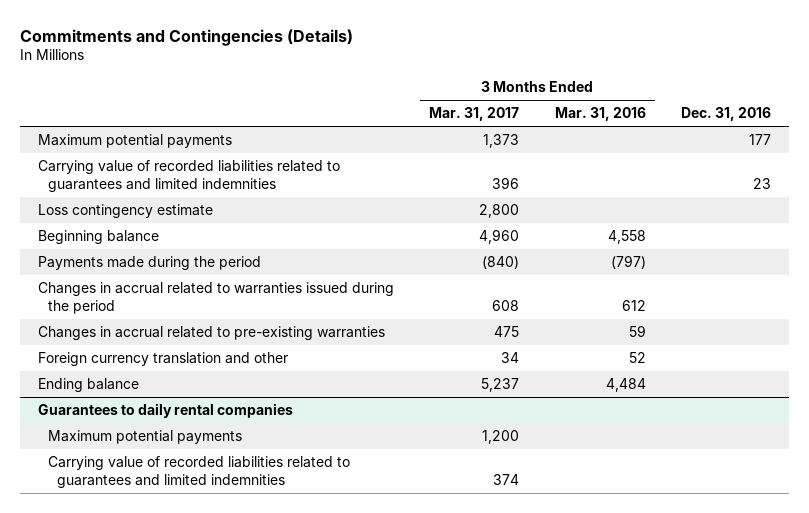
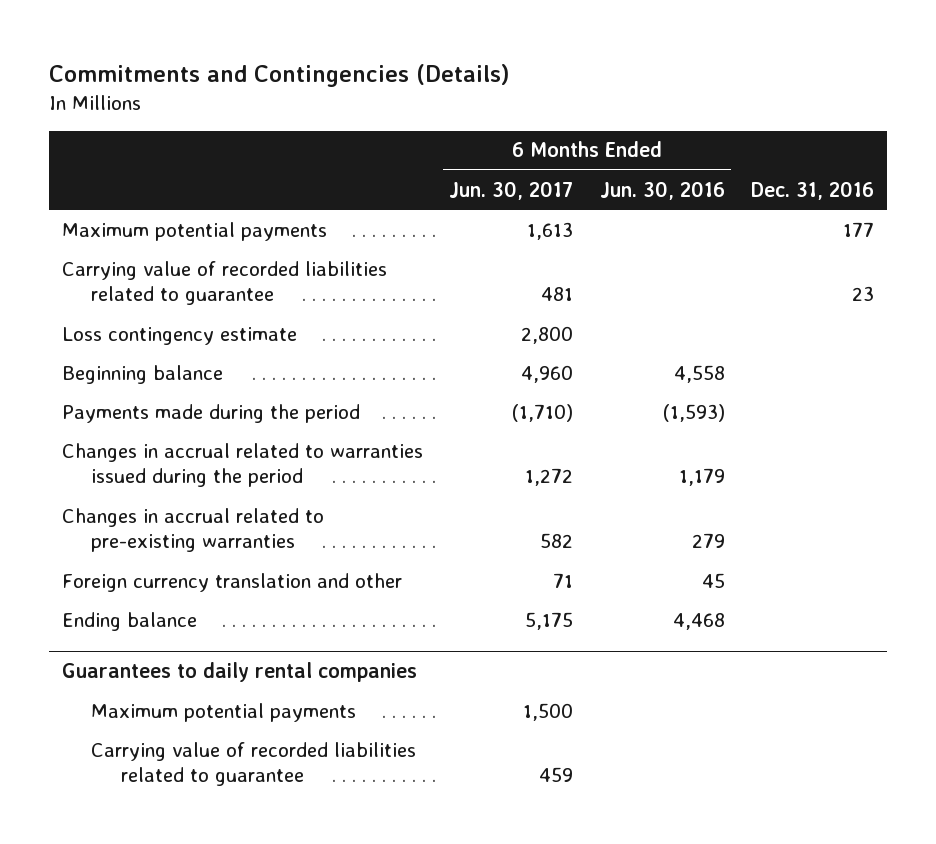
- | 3 Months Ended Mar. 31, 2017 | 3 Months Ended Mar. 31, 2016 | Dec. 31, 2016
+ | 6 Months Ended Jun. 30, 2017 | 6 Months Ended Jun. 30, 2016 | Dec. 31, 2016
- Carrying value of recorded liabilities related to guarantees and limited indemnities | 396 | | 23
+ Carrying value of recorded liabilities related to guarantee | 481 | | 23
@ Guarantees to daily rental companies
- Carrying value of recorded liabilities related to guarantees and limited indemnities | 374 | |
+ Carrying value of recorded liabilities related to guarantee | 459 | |

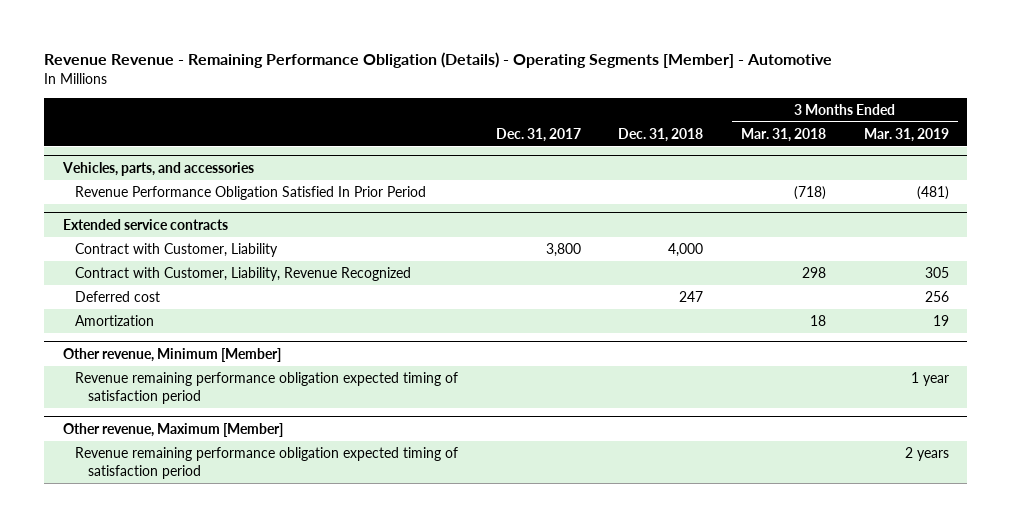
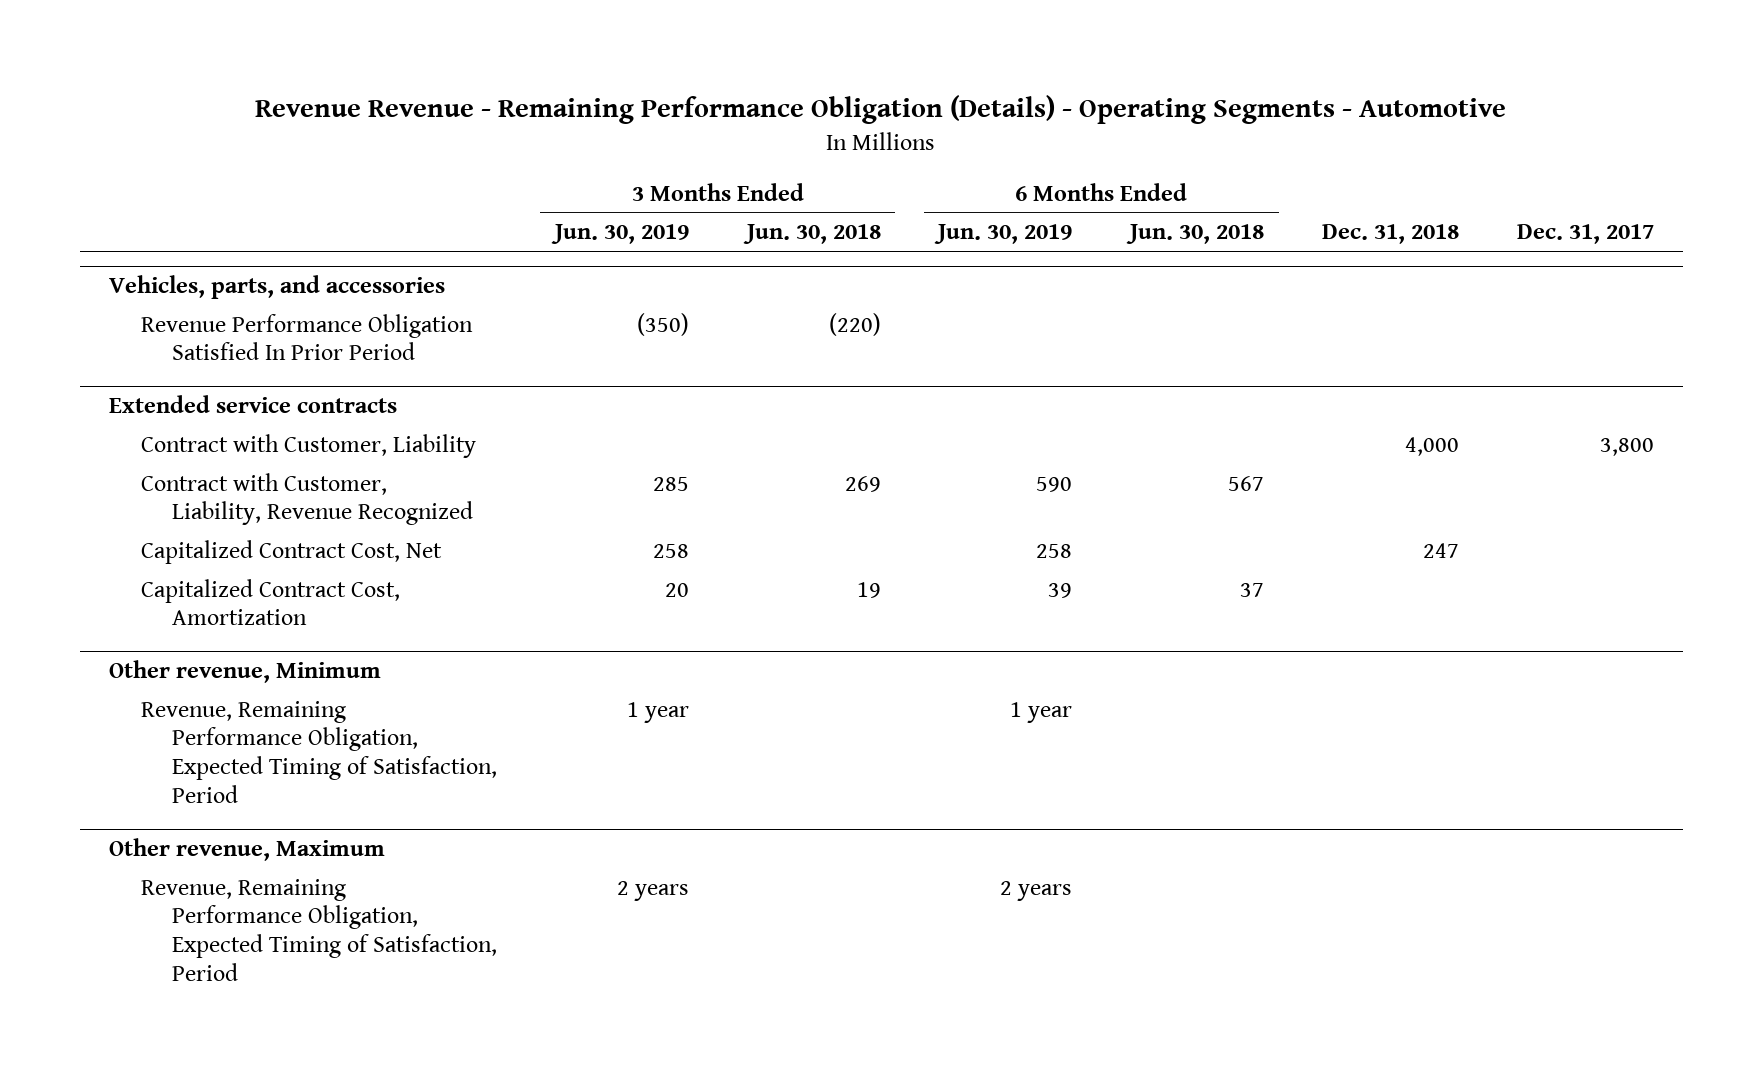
- Revenue Revenue - Remaining Performance Obligation (Details) - Operating Segments [Member] - Automotive
+ Revenue Revenue - Remaining Performance Obligation (Details) - Operating Segments - Automotive
- | Dec. 31, 2017 | Dec. 31, 2018 | 3 Months Ended Mar. 31, 2018 | 3 Months Ended Mar. 31, 2019
+ | 3 Months Ended Jun. 30, 2019 | 3 Months Ended Jun. 30, 2018 | 6 Months Ended Jun. 30, 2019 | 6 Months Ended Jun. 30, 2018 | Dec. 31, 2018 | Dec. 31, 2017
@ Extended service contracts
- Deferred cost | | 247 | | 256
- Amortization | | | 18 | 19
- Other revenue, Minimum [Member]
- Revenue remaining performance obligation expected timing of satisfaction period | | | | 1 year
- Other revenue, Maximum [Member]
- Revenue remaining performance obligation expected timing of satisfaction period | | | | 2 years
@ Extended service contracts
+ Capitalized Contract Cost, Net | 258 | | 258 | | 247 |
+ Capitalized Contract Cost, Amortization | 20 | 19 | 39 | 37 | |
+ Other revenue, Minimum
+ Revenue, Remaining Performance Obligation, Expected Timing of Satisfaction, Period | 1 year | | 1 year | | |
+ Other revenue, Maximum
+ Revenue, Remaining Performance Obligation, Expected Timing of Satisfaction, Period | 2 years | | 2 years | | |

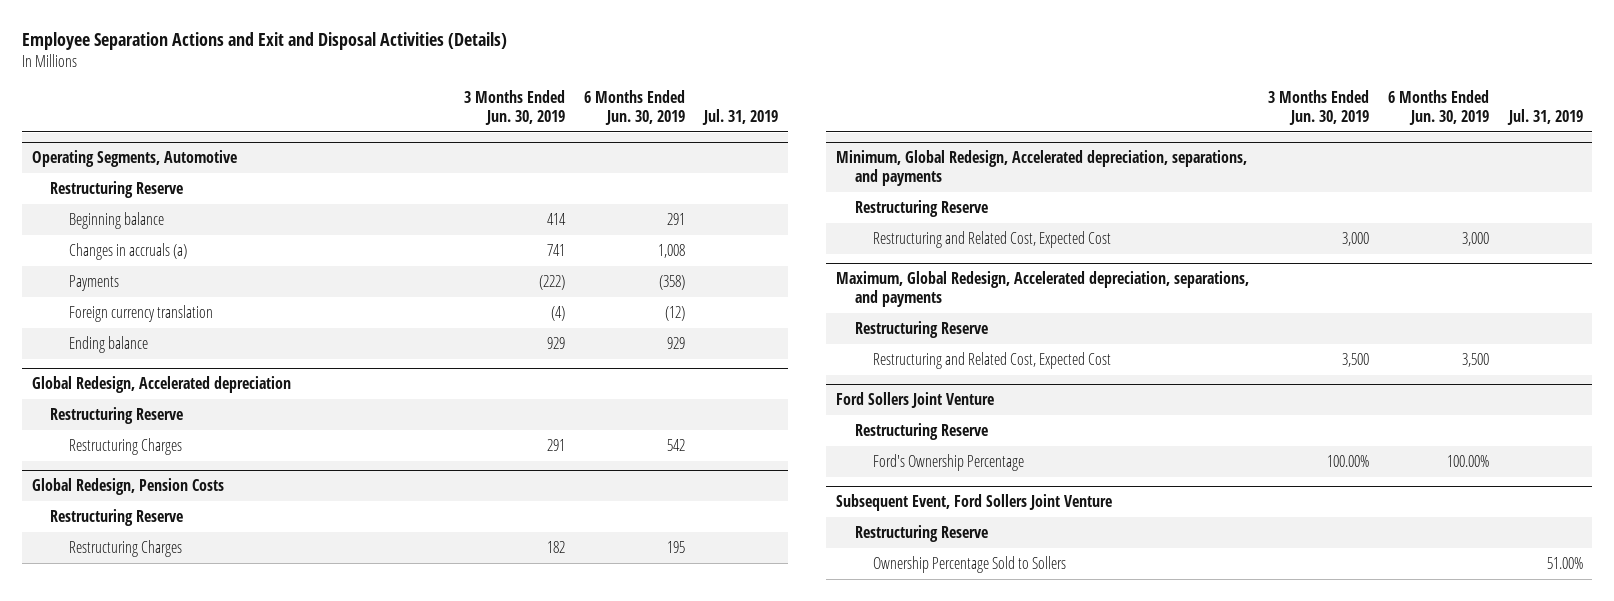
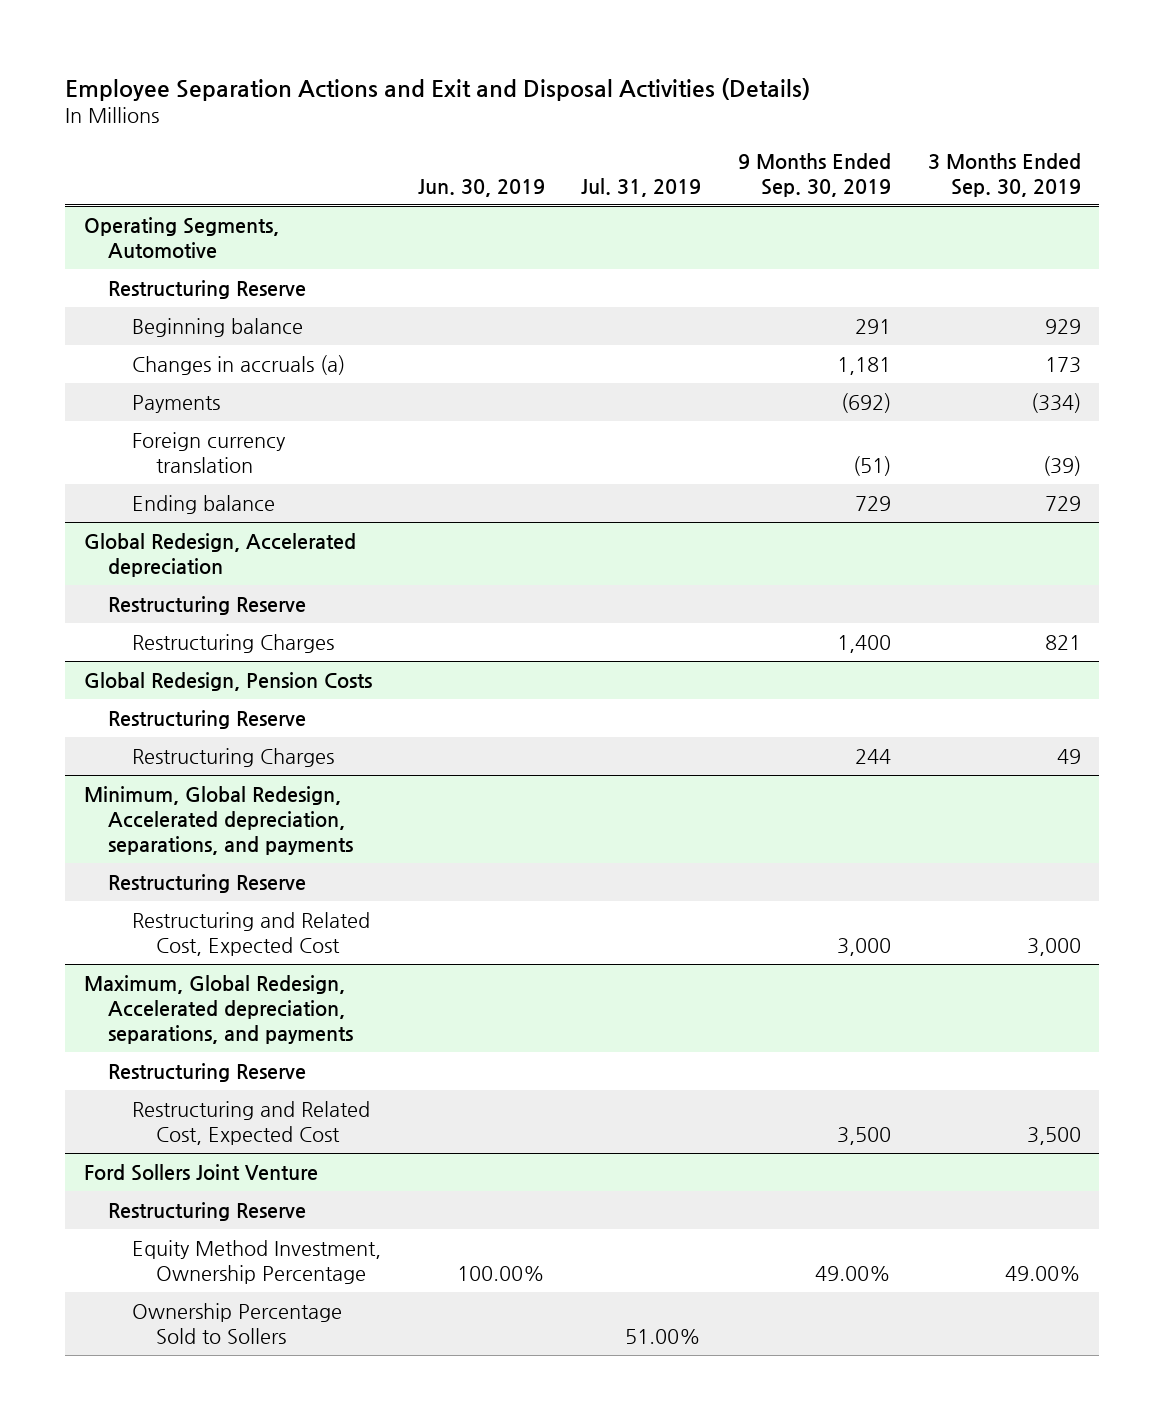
- | 3 Months Ended Jun. 30, 2019 | 6 Months Ended Jun. 30, 2019 | Jul. 31, 2019
+ | Jun. 30, 2019 | Jul. 31, 2019 | 9 Months Ended Sep. 30, 2019 | 3 Months Ended Sep. 30, 2019
@ Ford Sollers Joint Venture
- Ford's Ownership Percentage | 100.00% | 100.00% |
- Subsequent Event, Ford Sollers Joint Venture
- Restructuring Reserve
- Ownership Percentage Sold to Sollers | | | 51.00%
@ Ford Sollers Joint Venture
+ Equity Method Investment, Ownership Percentage | 100.00% | | 49.00% | 49.00%
+ Ownership Percentage Sold to Sollers | | 51.00% | |

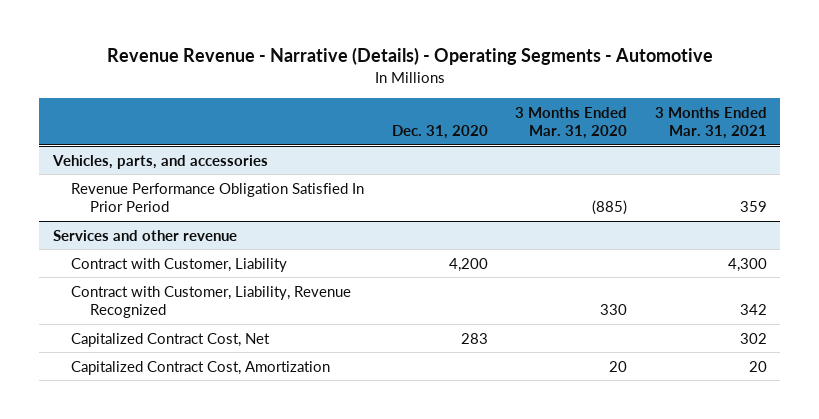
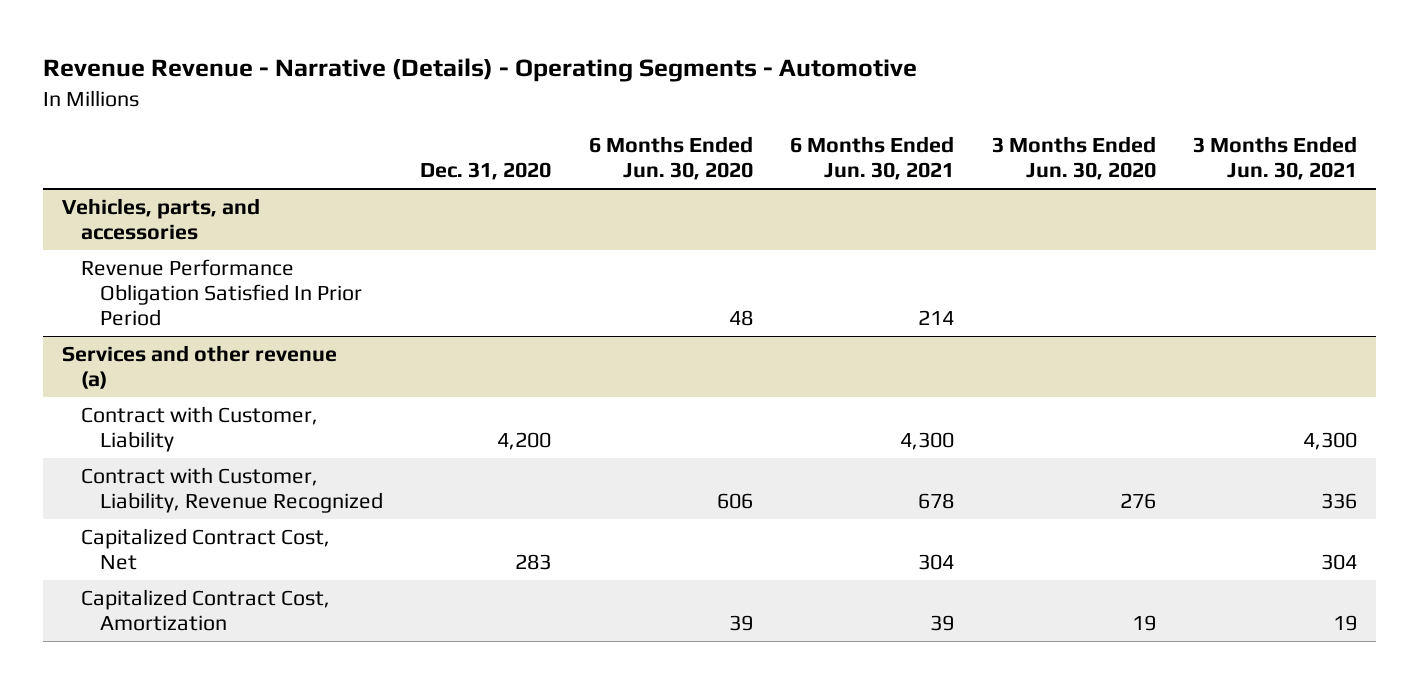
- | Dec. 31, 2020 | 3 Months Ended Mar. 31, 2020 | 3 Months Ended Mar. 31, 2021
+ | Dec. 31, 2020 | 6 Months Ended Jun. 30, 2020 | 6 Months Ended Jun. 30, 2021 | 3 Months Ended Jun. 30, 2020 | 3 Months Ended Jun. 30, 2021
- Services and other revenue
+ Services and other revenue (a)

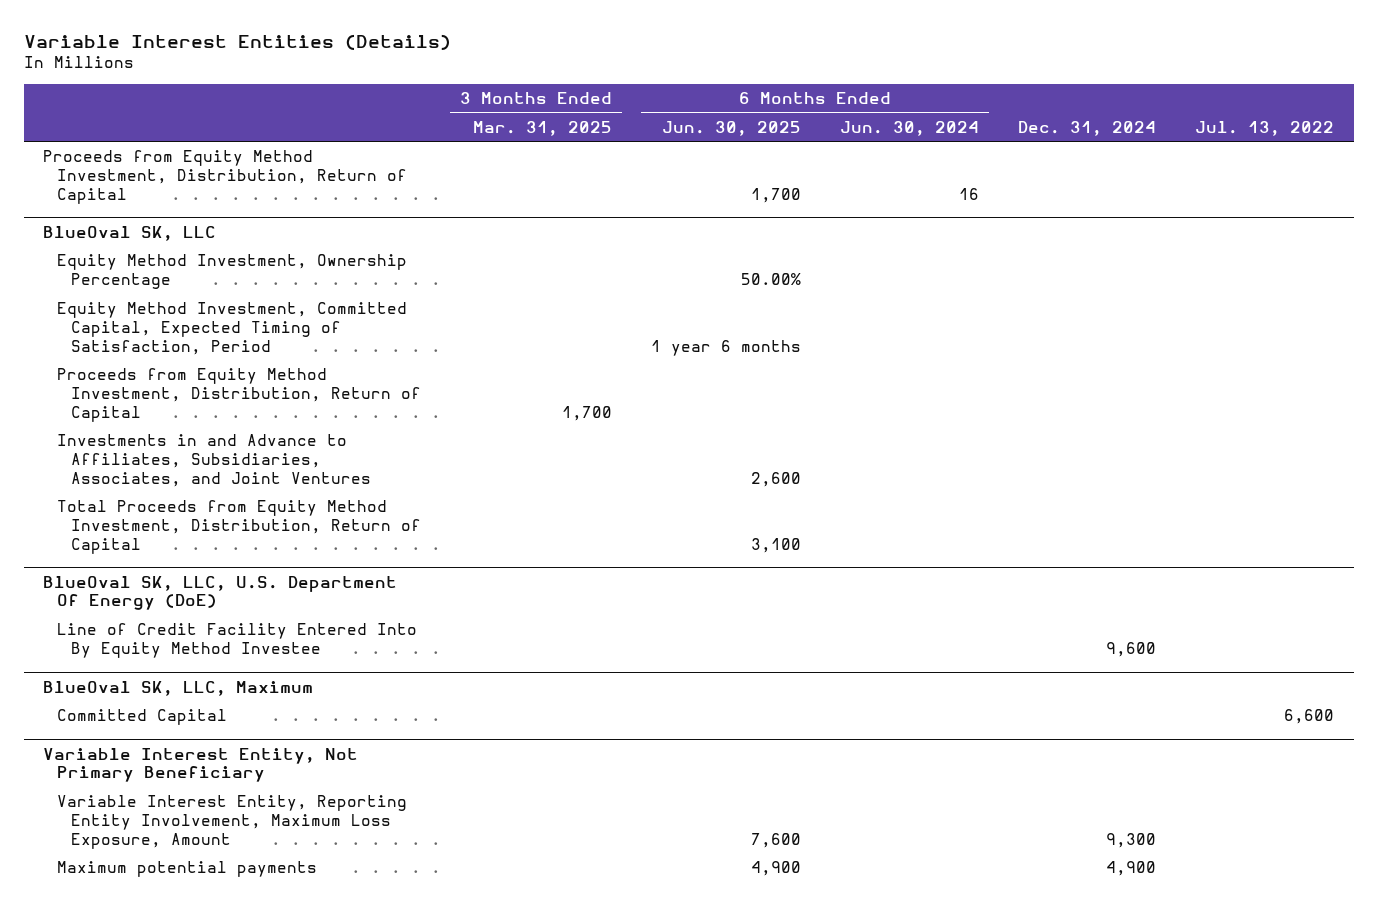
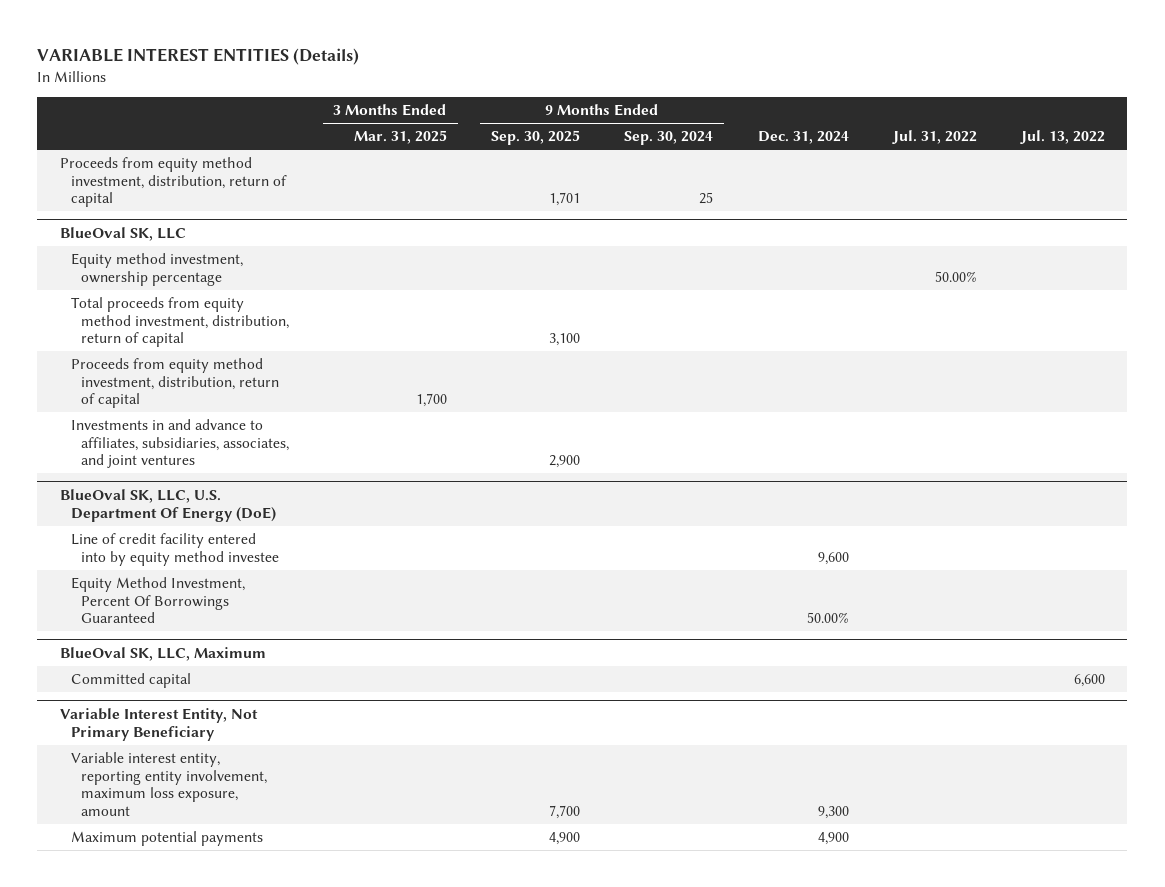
- Variable Interest Entities (Details)
+ VARIABLE INTEREST ENTITIES (Details)
- | 3 Months Ended Mar. 31, 2025 | 6 Months Ended Jun. 30, 2025 | 6 Months Ended Jun. 30, 2024 | Dec. 31, 2024 | Jul. 13, 2022
+ | 3 Months Ended Mar. 31, 2025 | 9 Months Ended Sep. 30, 2025 | 9 Months Ended Sep. 30, 2024 | Dec. 31, 2024 | Jul. 31, 2022 | Jul. 13, 2022
- Proceeds from Equity Method Investment, Distribution, Return of Capital | | 1,700 | 16 | |
+ Proceeds from equity method investment, distribution, return of capital | | 1,701 | 25 | | |
@ BlueOval SK, LLC
- Equity Method Investment, Ownership Percentage | | 50.00% | | |
- Equity Method Investment, Committed Capital, Expected Timing of Satisfaction, Period | | 1 year 6 months | | |
- Proceeds from Equity Method Investment, Distribution, Return of Capital | 1,700 | | | |
- Investments in and Advance to Affiliates, Subsidiaries, Associates, and Joint Ventures | | 2,600 | | |
- Total Proceeds from Equity Method Investment, Distribution, Return of Capital | | 3,100 | | |
+ Equity method investment, ownership percentage | | | | | 50.00% |
+ Total proceeds from equity method investment, distribution, return of capital | | 3,100 | | | |
+ Proceeds from equity method investment, distribution, return of capital | 1,700 | | | | |
+ Investments in and advance to affiliates, subsidiaries, associates, and joint ventures | | 2,900 | | | |
@ BlueOval SK, LLC, U.S. Department Of Energy (DoE)
- Line of Credit Facility Entered Into By Equity Method Investee | | | | 9,600 |
+ Line of credit facility entered into by equity method investee | | | | 9,600 | |
+ Equity Method Investment, Percent Of Borrowings Guaranteed | | | | 50.00% | |
@ BlueOval SK, LLC, Maximum
- Committed Capital | | | | | 6,600
+ Committed capital | | | | | | 6,600
@ Variable Interest Entity, Not Primary Beneficiary
- Variable Interest Entity, Reporting Entity Involvement, Maximum Loss Exposure, Amount | | 7,600 | | 9,300 |
+ Variable interest entity, reporting entity involvement, maximum loss exposure, amount | | 7,700 | | 9,300 | |

